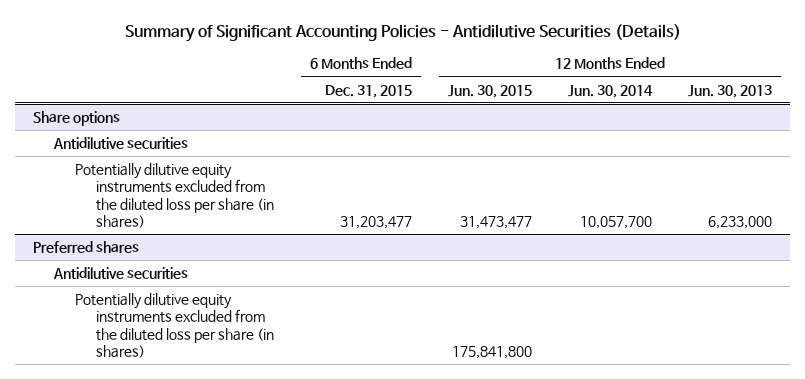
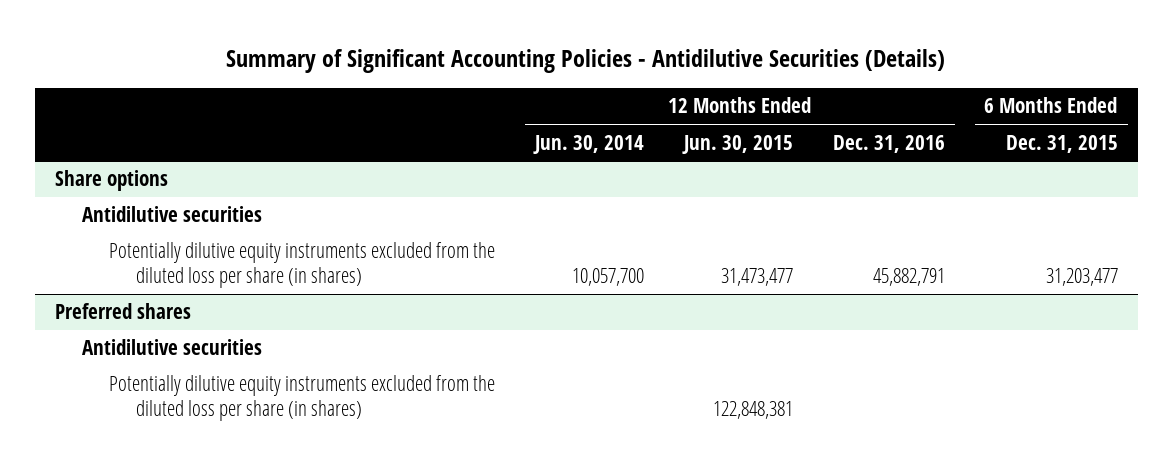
- | 6 Months Ended Dec. 31, 2015 | 12 Months Ended Jun. 30, 2015 | 12 Months Ended Jun. 30, 2014 | 12 Months Ended Jun. 30, 2013
+ | 12 Months Ended Jun. 30, 2014 | 12 Months Ended Jun. 30, 2015 | 12 Months Ended Dec. 31, 2016 | 6 Months Ended Dec. 31, 2015
@ Preferred shares
- Potentially dilutive equity instruments excluded from the diluted loss per share (in shares) | | 175,841,800 | |
+ Potentially dilutive equity instruments excluded from the diluted loss per share (in shares) | | 122,848,381 | |

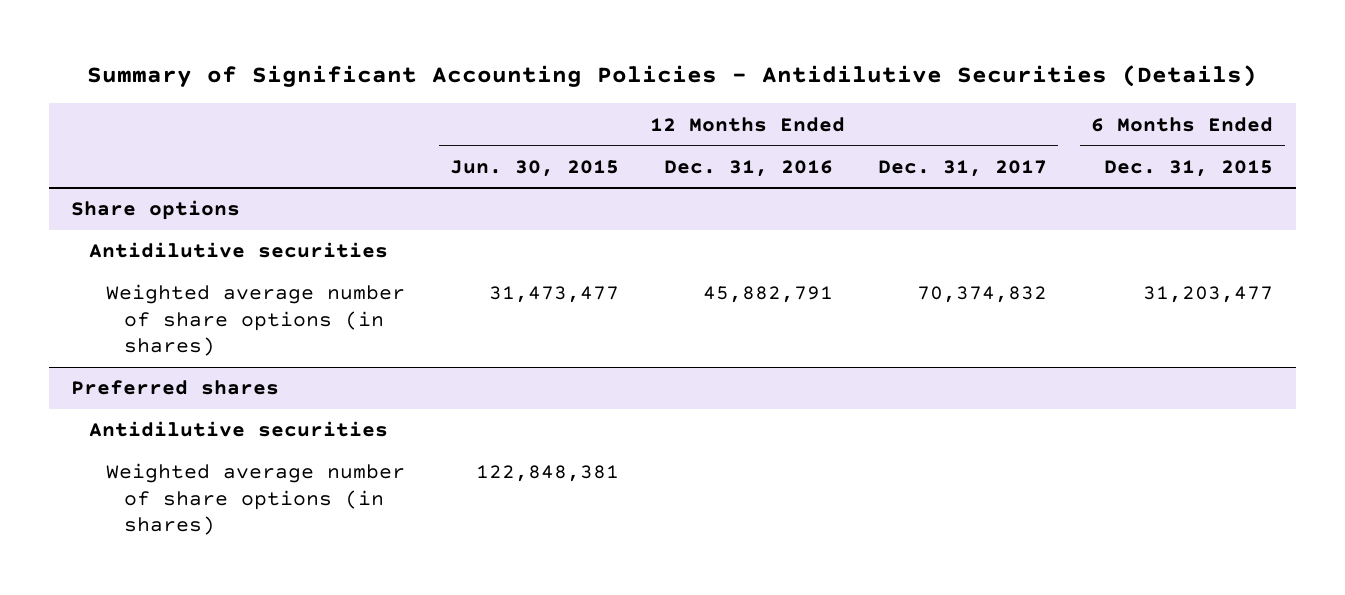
- | 12 Months Ended Jun. 30, 2014 | 12 Months Ended Jun. 30, 2015 | 12 Months Ended Dec. 31, 2016 | 6 Months Ended Dec. 31, 2015
+ | 12 Months Ended Jun. 30, 2015 | 12 Months Ended Dec. 31, 2016 | 12 Months Ended Dec. 31, 2017 | 6 Months Ended Dec. 31, 2015
@ Share options
- Potentially dilutive equity instruments excluded from the diluted loss per share (in shares) | 10,057,700 | 31,473,477 | 45,882,791 | 31,203,477
+ Weighted average number of share options (in shares) | 31,473,477 | 45,882,791 | 70,374,832 | 31,203,477
@ Preferred shares
- Potentially dilutive equity instruments excluded from the diluted loss per share (in shares) | | 122,848,381 | |
+ Weighted average number of share options (in shares) | 122,848,381 | | |

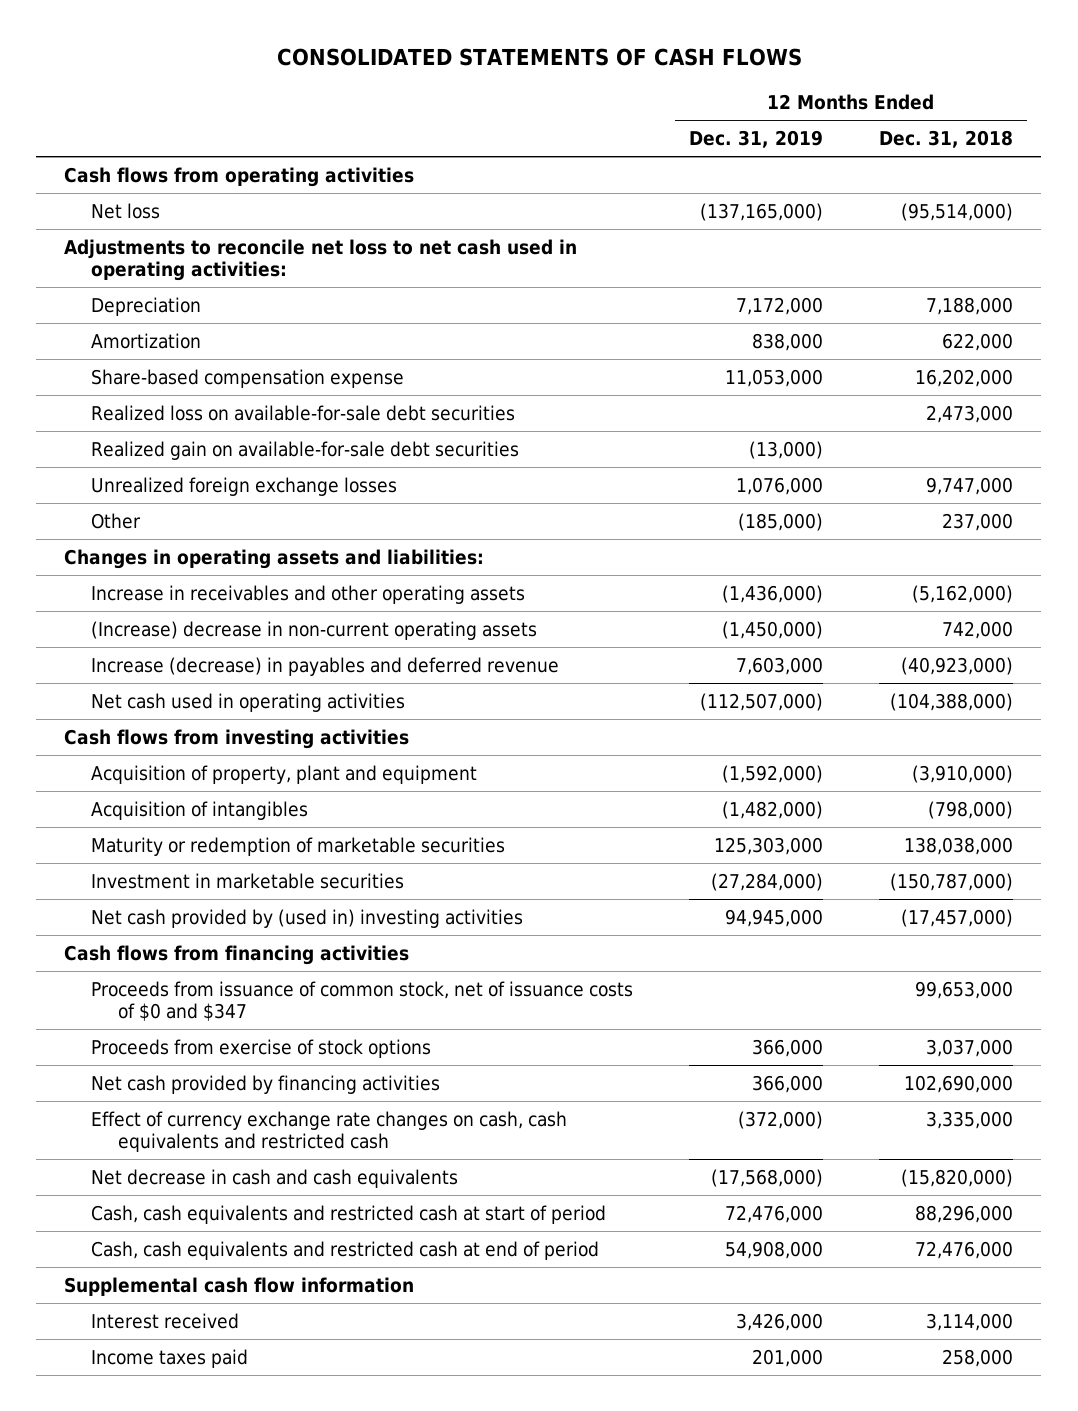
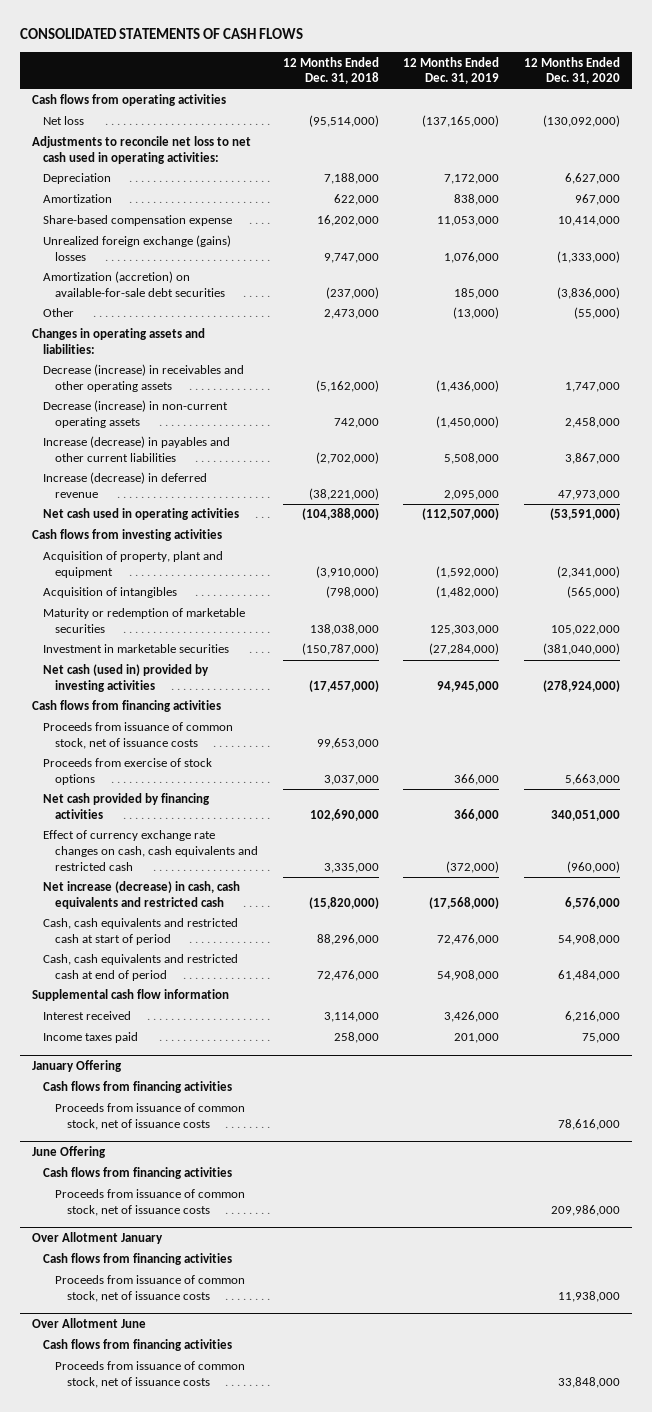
- | 12 Months Ended Dec. 31, 2019 | 12 Months Ended Dec. 31, 2018
+ | 12 Months Ended Dec. 31, 2018 | 12 Months Ended Dec. 31, 2019 | 12 Months Ended Dec. 31, 2020
- Realized loss on available-for-sale debt securities | | 2,473,000
- Realized gain on available-for-sale debt securities | (13,000) |
- Unrealized foreign exchange losses | 1,076,000 | 9,747,000
- Other | (185,000) | 237,000
+ Unrealized foreign exchange (gains) losses | 9,747,000 | 1,076,000 | (1,333,000)
+ Amortization (accretion) on available-for-sale debt securities | (237,000) | 185,000 | (3,836,000)
+ Other | 2,473,000 | (13,000) | (55,000)
- Increase in receivables and other operating assets | (1,436,000) | (5,162,000)
- (Increase) decrease in non-current operating assets | (1,450,000) | 742,000
- Increase (decrease) in payables and deferred revenue | 7,603,000 | (40,923,000)
+ Decrease (increase) in receivables and other operating assets | (5,162,000) | (1,436,000) | 1,747,000
+ Decrease (increase) in non-current operating assets | 742,000 | (1,450,000) | 2,458,000
+ Increase (decrease) in payables and other current liabilities | (2,702,000) | 5,508,000 | 3,867,000
+ Increase (decrease) in deferred revenue | (38,221,000) | 2,095,000 | 47,973,000
- Net cash provided by (used in) investing activities | 94,945,000 | (17,457,000)
+ Net cash (used in) provided by investing activities | (17,457,000) | 94,945,000 | (278,924,000)
- Proceeds from issuance of common stock, net of issuance costs of $0 and $347 | | 99,653,000
+ Proceeds from issuance of common stock, net of issuance costs | 99,653,000 | |
- Net decrease in cash and cash equivalents | (17,568,000) | (15,820,000)
+ Net increase (decrease) in cash, cash equivalents and restricted cash | (15,820,000) | (17,568,000) | 6,576,000
+ January Offering
+ Cash flows from financing activities
+ Proceeds from issuance of common stock, net of issuance costs | | | 78,616,000
+ June Offering
+ Cash flows from financing activities
+ Proceeds from issuance of common stock, net of issuance costs | | | 209,986,000
+ Over Allotment January
+ Cash flows from financing activities
+ Proceeds from issuance of common stock, net of issuance costs | | | 11,938,000
+ Over Allotment June
+ Cash flows from financing activities
+ Proceeds from issuance of common stock, net of issuance costs | | | 33,848,000

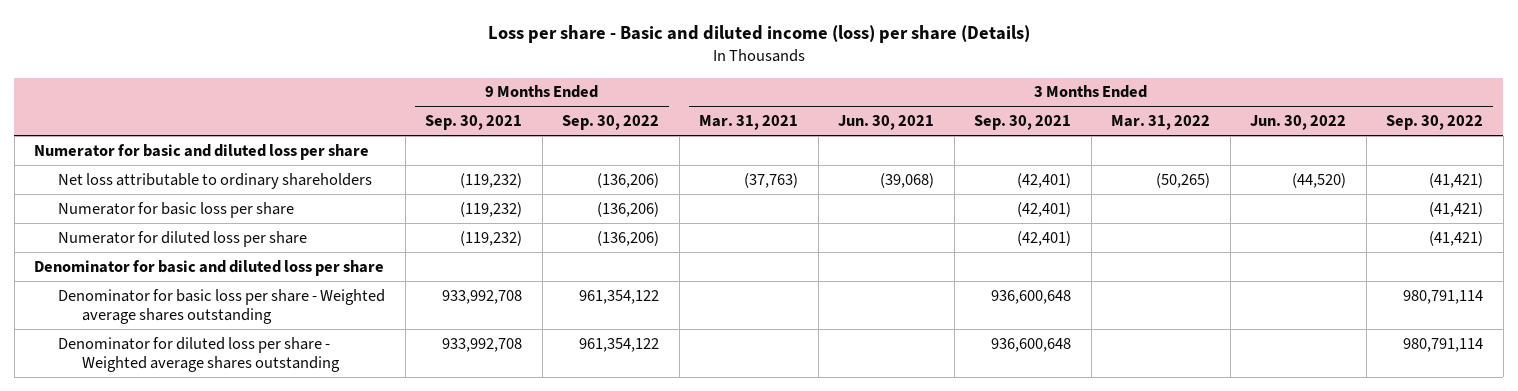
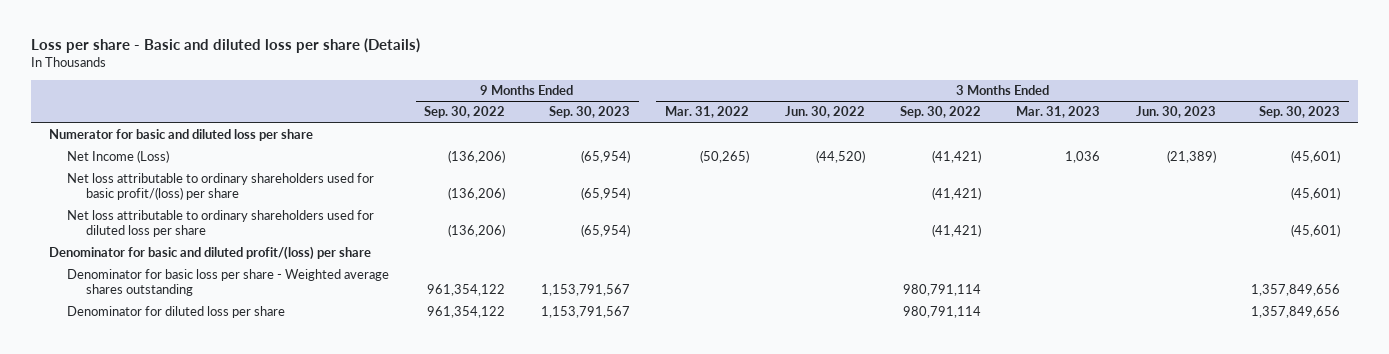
- Loss per share - Basic and diluted income (loss) per share (Details)
+ Loss per share - Basic and diluted loss per share (Details)
- | 9 Months Ended Sep. 30, 2021 | 9 Months Ended Sep. 30, 2022 | 3 Months Ended Mar. 31, 2021 | 3 Months Ended Jun. 30, 2021 | 3 Months Ended Sep. 30, 2021 | 3 Months Ended Mar. 31, 2022 | 3 Months Ended Jun. 30, 2022 | 3 Months Ended Sep. 30, 2022
+ | 9 Months Ended Sep. 30, 2022 | 9 Months Ended Sep. 30, 2023 | 3 Months Ended Mar. 31, 2022 | 3 Months Ended Jun. 30, 2022 | 3 Months Ended Sep. 30, 2022 | 3 Months Ended Mar. 31, 2023 | 3 Months Ended Jun. 30, 2023 | 3 Months Ended Sep. 30, 2023
- Net loss attributable to ordinary shareholders | (119,232) | (136,206) | (37,763) | (39,068) | (42,401) | (50,265) | (44,520) | (41,421)
- Numerator for basic loss per share | (119,232) | (136,206) | | | (42,401) | | | (41,421)
- Numerator for diluted loss per share | (119,232) | (136,206) | | | (42,401) | | | (41,421)
- Denominator for basic and diluted loss per share
+ Net Income (Loss) | (136,206) | (65,954) | (50,265) | (44,520) | (41,421) | 1,036 | (21,389) | (45,601)
+ Net loss attributable to ordinary shareholders used for basic profit/(loss) per share | (136,206) | (65,954) | | | (41,421) | | | (45,601)
+ Net loss attributable to ordinary shareholders used for diluted loss per share | (136,206) | (65,954) | | | (41,421) | | | (45,601)
+ Denominator for basic and diluted profit/(loss) per share
- Denominator for diluted loss per share - Weighted average shares outstanding | 933,992,708 | 961,354,122 | | | 936,600,648 | | | 980,791,114
+ Denominator for diluted loss per share | 961,354,122 | 1,153,791,567 | | | 980,791,114 | | | 1,357,849,656

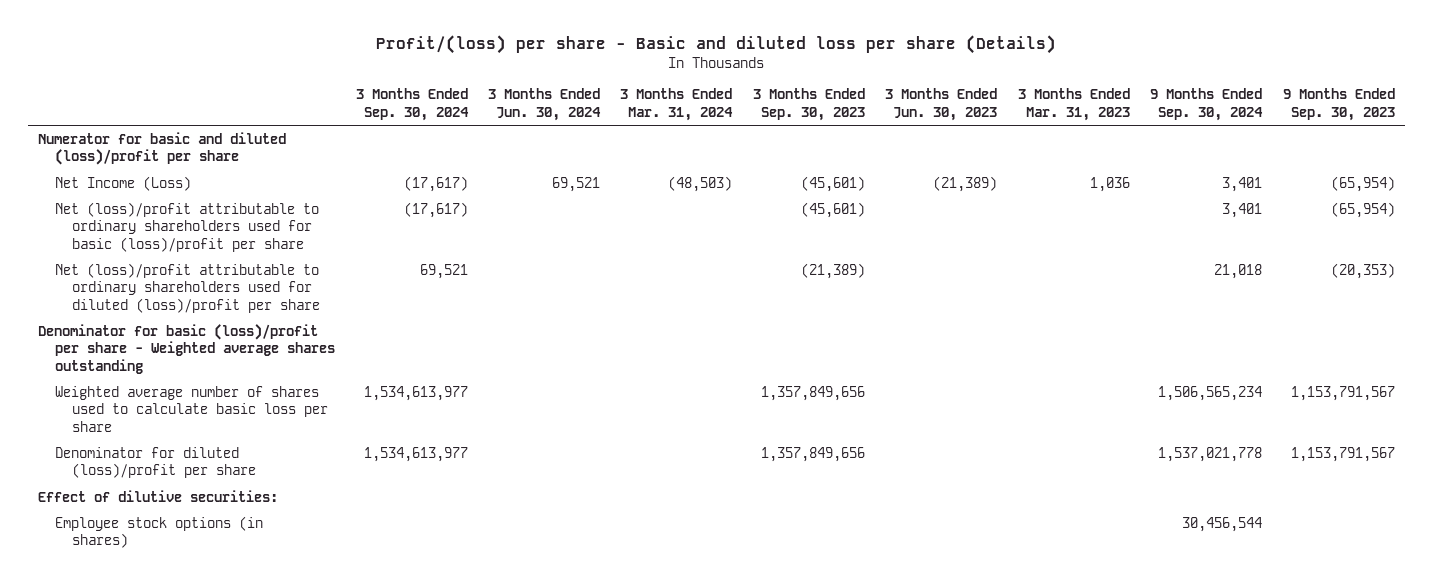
- Loss per share - Basic and diluted loss per share (Details)
+ Profit/(loss) per share - Basic and diluted loss per share (Details)
- | 9 Months Ended Sep. 30, 2022 | 9 Months Ended Sep. 30, 2023 | 3 Months Ended Mar. 31, 2022 | 3 Months Ended Jun. 30, 2022 | 3 Months Ended Sep. 30, 2022 | 3 Months Ended Mar. 31, 2023 | 3 Months Ended Jun. 30, 2023 | 3 Months Ended Sep. 30, 2023
+ | 3 Months Ended Sep. 30, 2024 | 3 Months Ended Jun. 30, 2024 | 3 Months Ended Mar. 31, 2024 | 3 Months Ended Sep. 30, 2023 | 3 Months Ended Jun. 30, 2023 | 3 Months Ended Mar. 31, 2023 | 9 Months Ended Sep. 30, 2024 | 9 Months Ended Sep. 30, 2023
- Numerator for basic and diluted loss per share
+ Numerator for basic and diluted (loss)/profit per share
- Net loss attributable to ordinary shareholders used for basic profit/(loss) per share | (136,206) | (65,954) | | | (41,421) | | | (45,601)
- Net loss attributable to ordinary shareholders used for diluted loss per share | (136,206) | (65,954) | | | (41,421) | | | (45,601)
- Denominator for basic and diluted profit/(loss) per share
- Denominator for basic loss per share - Weighted average shares outstanding | 961,354,122 | 1,153,791,567 | | | 980,791,114 | | | 1,357,849,656
- Denominator for diluted loss per share | 961,354,122 | 1,153,791,567 | | | 980,791,114 | | | 1,357,849,656
+ Net (loss)/profit attributable to ordinary shareholders used for basic (loss)/profit per share | (17,617) | | | (45,601) | | | 3,401 | (65,954)
+ Net (loss)/profit attributable to ordinary shareholders used for diluted (loss)/profit per share | 69,521 | | | (21,389) | | | 21,018 | (20,353)
+ Denominator for basic (loss)/profit per share - Weighted average shares outstanding
+ Weighted average number of shares used to calculate basic loss per share | 1,534,613,977 | | | 1,357,849,656 | | | 1,506,565,234 | 1,153,791,567
+ Denominator for diluted (loss)/profit per share | 1,534,613,977 | | | 1,357,849,656 | | | 1,537,021,778 | 1,153,791,567
+ Effect of dilutive securities:
+ Employee stock options (in shares) | | | | | | | 30,456,544 |

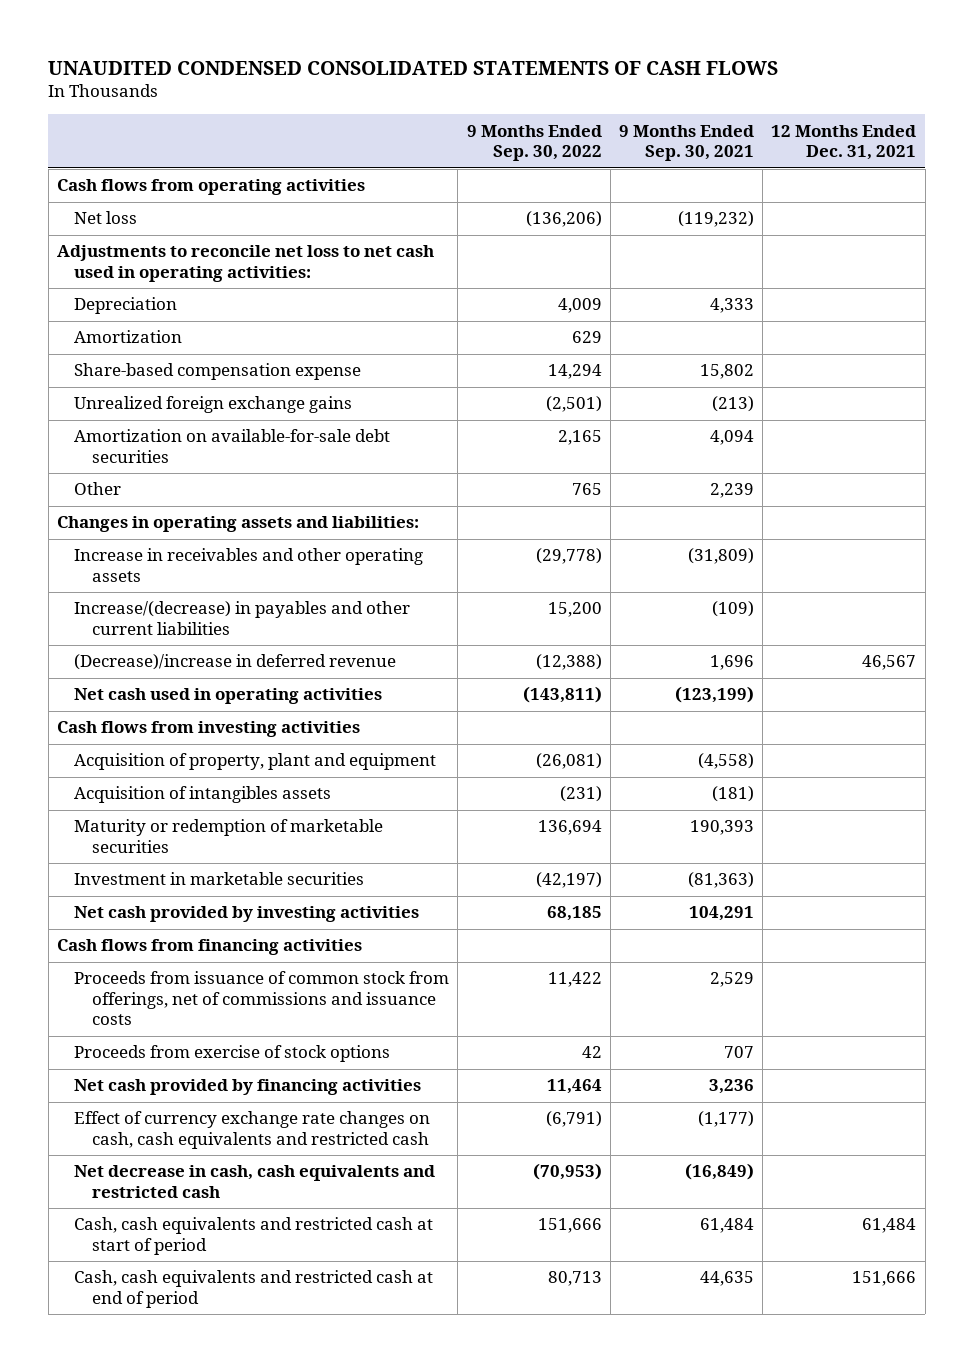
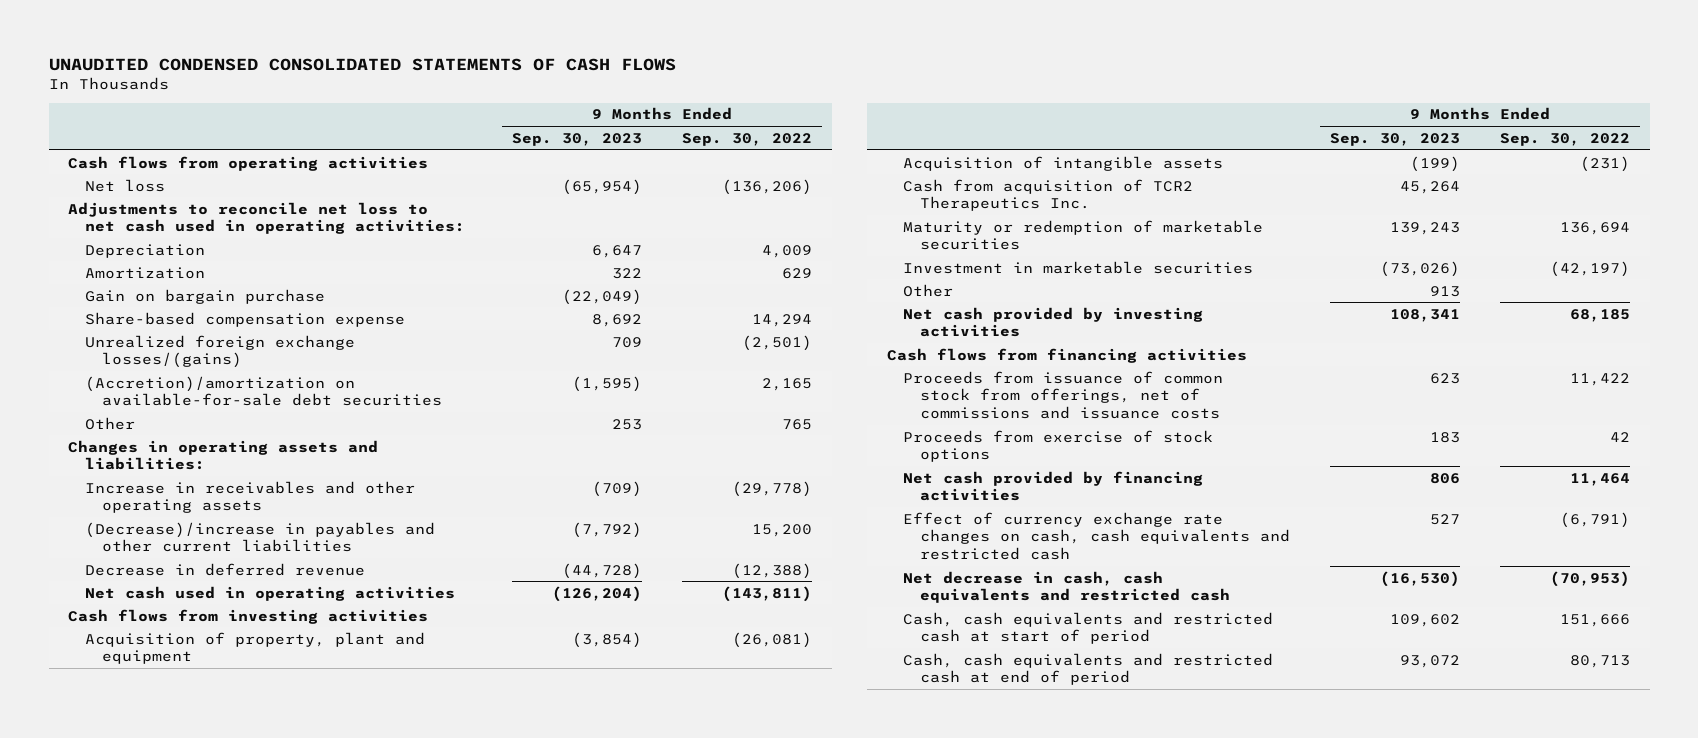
- | 9 Months Ended Sep. 30, 2022 | 9 Months Ended Sep. 30, 2021 | 12 Months Ended Dec. 31, 2021
+ | 9 Months Ended Sep. 30, 2023 | 9 Months Ended Sep. 30, 2022
+ Gain on bargain purchase | (22,049) |
- Unrealized foreign exchange gains | (2,501) | (213) |
- Amortization on available-for-sale debt securities | 2,165 | 4,094 |
+ Unrealized foreign exchange losses/(gains) | 709 | (2,501)
+ (Accretion)/amortization on available-for-sale debt securities | (1,595) | 2,165
- Increase/(decrease) in payables and other current liabilities | 15,200 | (109) |
- (Decrease)/increase in deferred revenue | (12,388) | 1,696 | 46,567
+ (Decrease)/increase in payables and other current liabilities | (7,792) | 15,200
+ Decrease in deferred revenue | (44,728) | (12,388)
- Acquisition of intangibles assets | (231) | (181) |
+ Acquisition of intangible assets | (199) | (231)
+ Cash from acquisition of TCR2 Therapeutics Inc. | 45,264 |
+ Other | 913 |

